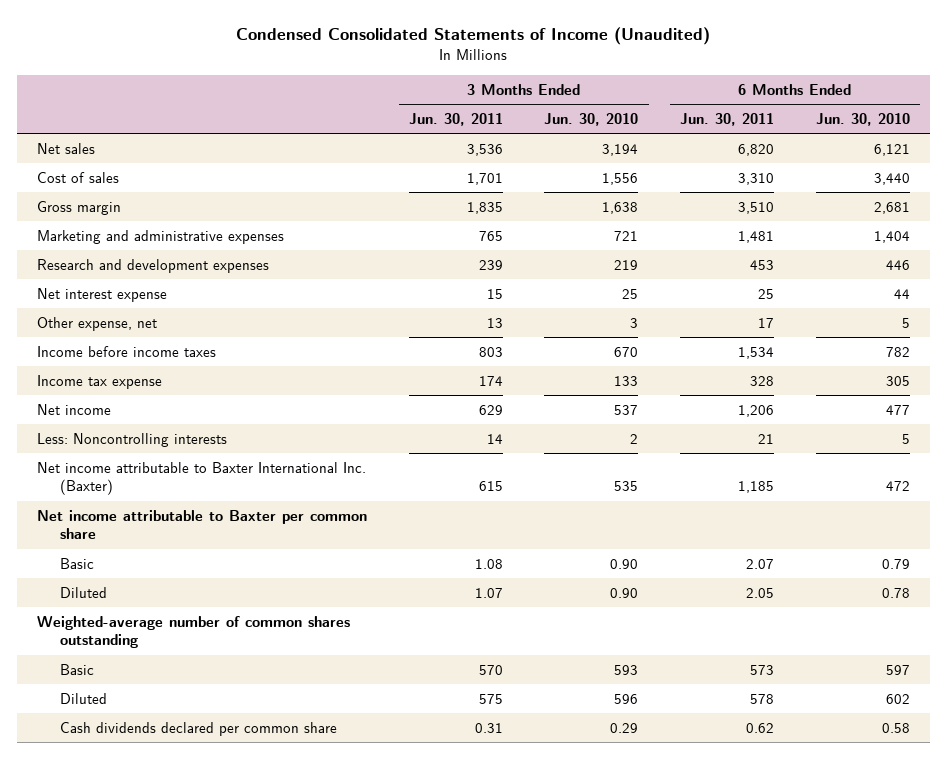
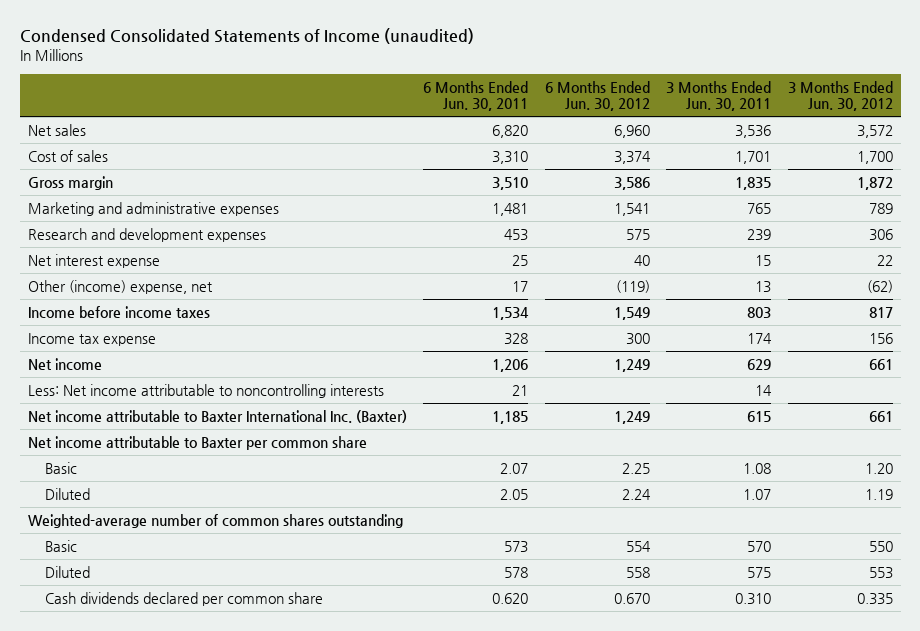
- Condensed Consolidated Statements of Income (Unaudited)
+ Condensed Consolidated Statements of Income (unaudited)
- | 3 Months Ended Jun. 30, 2011 | 3 Months Ended Jun. 30, 2010 | 6 Months Ended Jun. 30, 2011 | 6 Months Ended Jun. 30, 2010
+ | 6 Months Ended Jun. 30, 2011 | 6 Months Ended Jun. 30, 2012 | 3 Months Ended Jun. 30, 2011 | 3 Months Ended Jun. 30, 2012
- Other expense, net | 13 | 3 | 17 | 5
+ Other (income) expense, net | 17 | (119) | 13 | (62)
- Less: Noncontrolling interests | 14 | 2 | 21 | 5
+ Less: Net income attributable to noncontrolling interests | 21 | | 14 |
- Cash dividends declared per common share | 0.31 | 0.29 | 0.62 | 0.58
+ Cash dividends declared per common share | 0.620 | 0.670 | 0.310 | 0.335

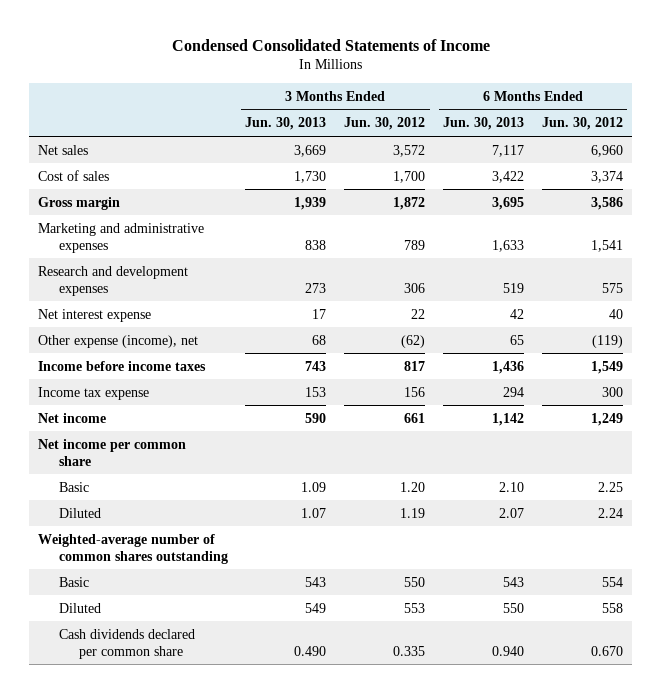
- Condensed Consolidated Statements of Income (unaudited)
+ Condensed Consolidated Statements of Income
- | 6 Months Ended Jun. 30, 2011 | 6 Months Ended Jun. 30, 2012 | 3 Months Ended Jun. 30, 2011 | 3 Months Ended Jun. 30, 2012
+ | 3 Months Ended Jun. 30, 2013 | 3 Months Ended Jun. 30, 2012 | 6 Months Ended Jun. 30, 2013 | 6 Months Ended Jun. 30, 2012
- Other (income) expense, net | 17 | (119) | 13 | (62)
+ Other expense (income), net | 68 | (62) | 65 | (119)
- Less: Net income attributable to noncontrolling interests | 21 | | 14 |
- Net income attributable to Baxter International Inc. (Baxter) | 1,185 | 1,249 | 615 | 661
- Net income attributable to Baxter per common share
+ Net income per common share

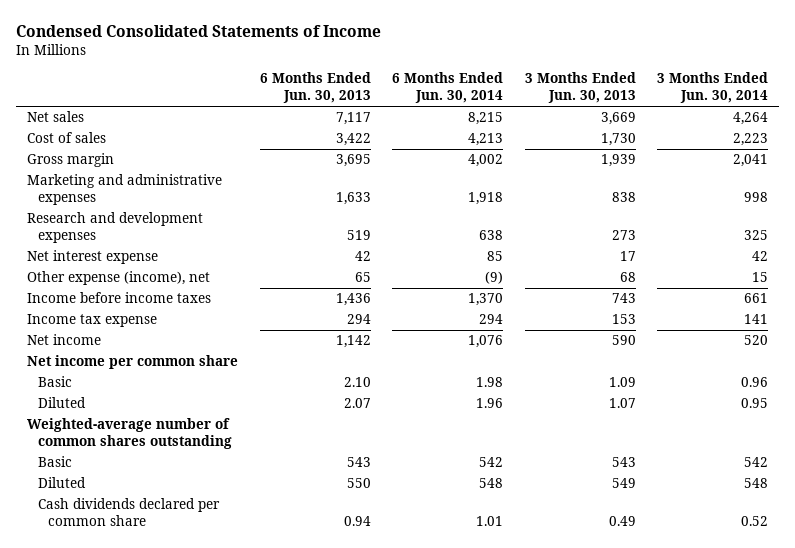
- | 3 Months Ended Jun. 30, 2013 | 3 Months Ended Jun. 30, 2012 | 6 Months Ended Jun. 30, 2013 | 6 Months Ended Jun. 30, 2012
+ | 6 Months Ended Jun. 30, 2013 | 6 Months Ended Jun. 30, 2014 | 3 Months Ended Jun. 30, 2013 | 3 Months Ended Jun. 30, 2014
- Cash dividends declared per common share | 0.490 | 0.335 | 0.940 | 0.670
+ Cash dividends declared per common share | 0.94 | 1.01 | 0.49 | 0.52

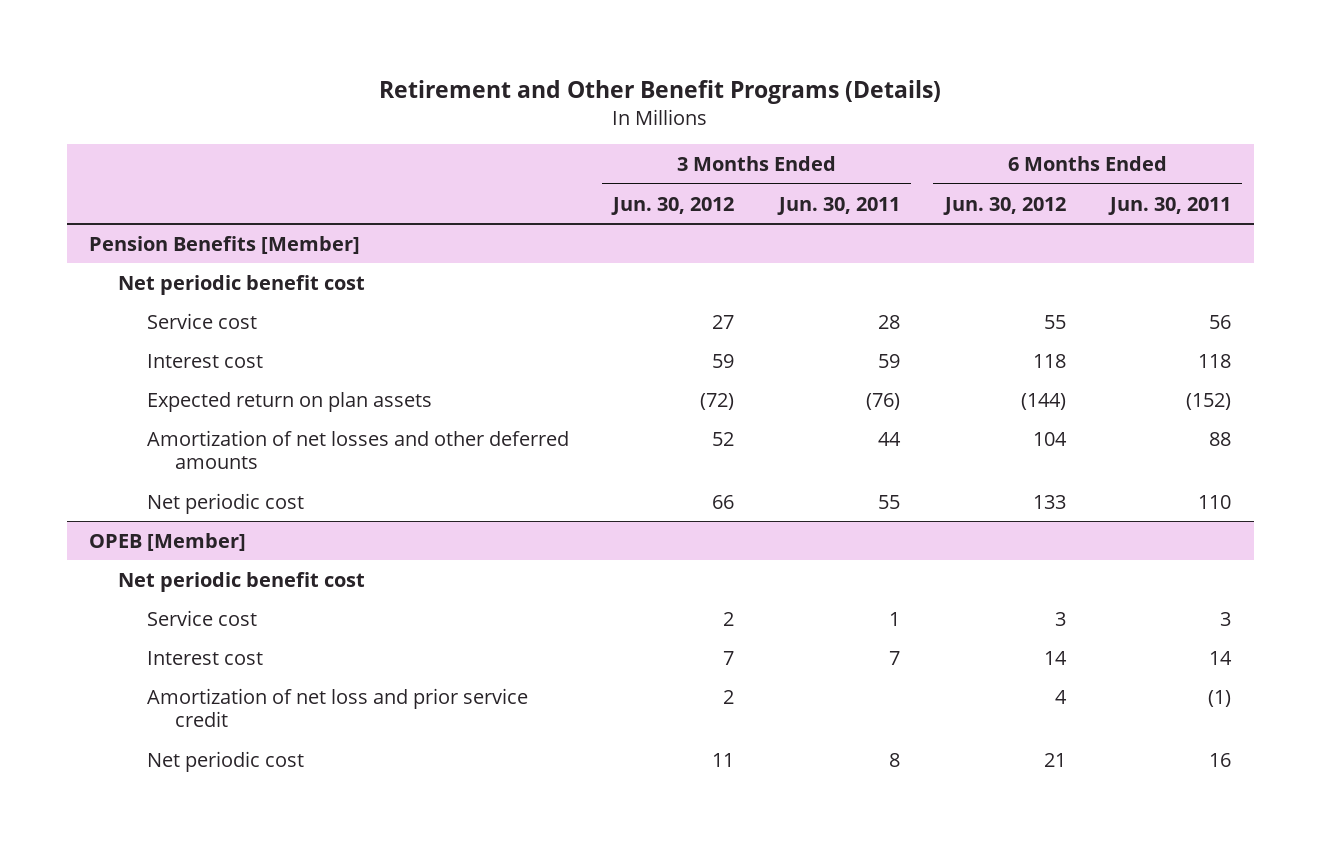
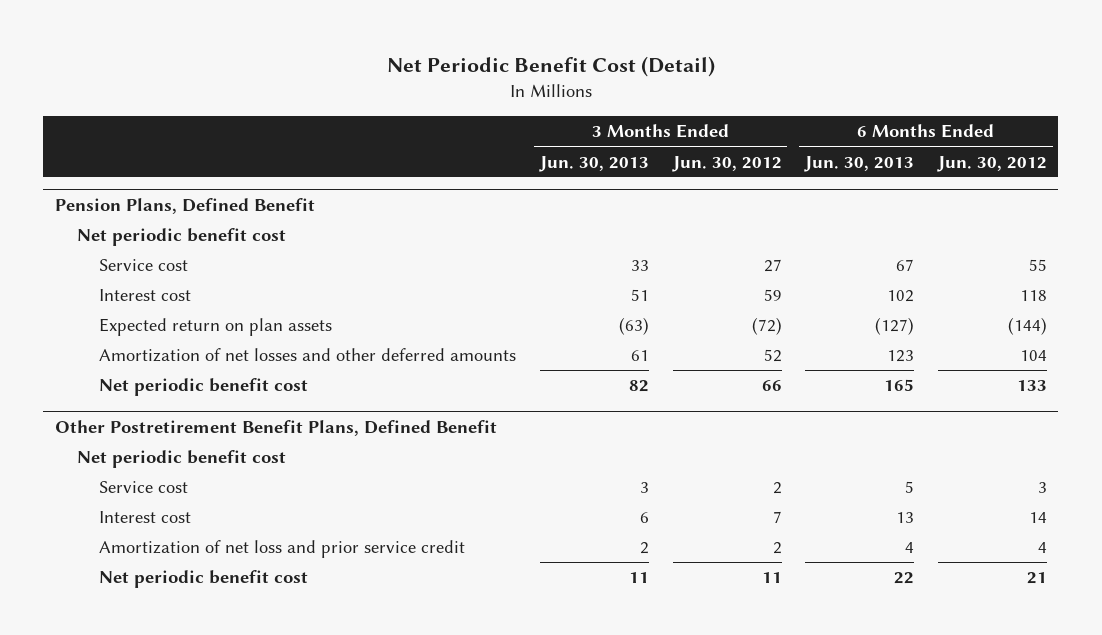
- Retirement and Other Benefit Programs (Details)
+ Net Periodic Benefit Cost (Detail)
- | 3 Months Ended Jun. 30, 2012 | 3 Months Ended Jun. 30, 2011 | 6 Months Ended Jun. 30, 2012 | 6 Months Ended Jun. 30, 2011
+ | 3 Months Ended Jun. 30, 2013 | 3 Months Ended Jun. 30, 2012 | 6 Months Ended Jun. 30, 2013 | 6 Months Ended Jun. 30, 2012
- Pension Benefits [Member]
+ Pension Plans, Defined Benefit
- Net periodic cost | 66 | 55 | 133 | 110
- OPEB [Member]
+ Net periodic benefit cost | 82 | 66 | 165 | 133
+ Other Postretirement Benefit Plans, Defined Benefit
- Net periodic cost | 11 | 8 | 21 | 16
+ Net periodic benefit cost | 11 | 11 | 22 | 21

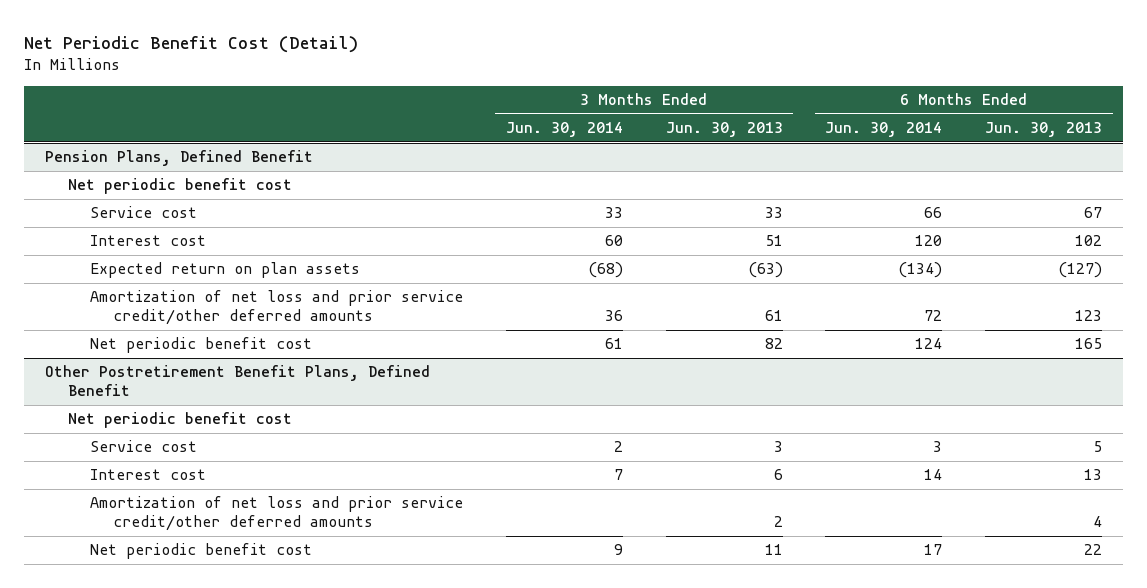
- | 3 Months Ended Jun. 30, 2013 | 3 Months Ended Jun. 30, 2012 | 6 Months Ended Jun. 30, 2013 | 6 Months Ended Jun. 30, 2012
+ | 3 Months Ended Jun. 30, 2014 | 3 Months Ended Jun. 30, 2013 | 6 Months Ended Jun. 30, 2014 | 6 Months Ended Jun. 30, 2013
@ Pension Plans, Defined Benefit
- Amortization of net losses and other deferred amounts | 61 | 52 | 123 | 104
+ Amortization of net loss and prior service credit/other deferred amounts | 36 | 61 | 72 | 123
@ Other Postretirement Benefit Plans, Defined Benefit
- Amortization of net loss and prior service credit | 2 | 2 | 4 | 4
+ Amortization of net loss and prior service credit/other deferred amounts | | 2 | | 4

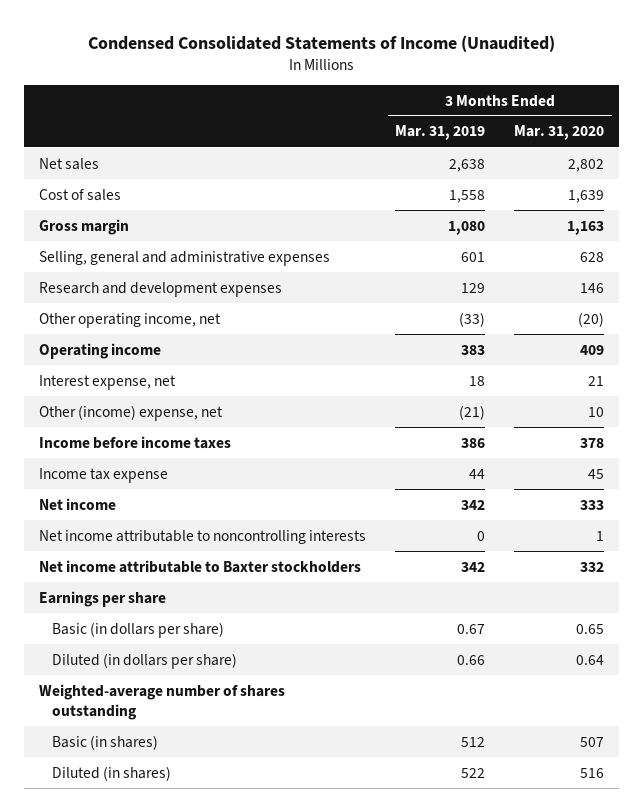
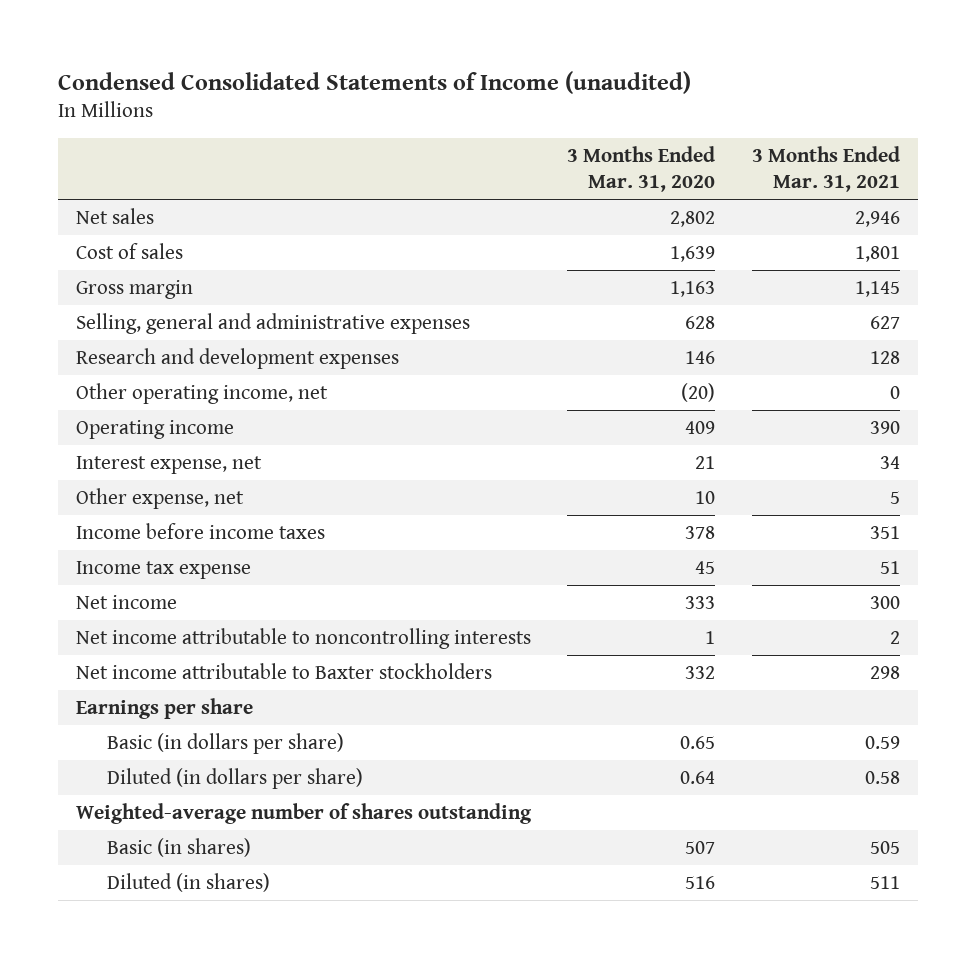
- Condensed Consolidated Statements of Income (Unaudited)
+ Condensed Consolidated Statements of Income (unaudited)
- | 3 Months Ended Mar. 31, 2019 | 3 Months Ended Mar. 31, 2020
+ | 3 Months Ended Mar. 31, 2020 | 3 Months Ended Mar. 31, 2021
- Other (income) expense, net | (21) | 10
+ Other expense, net | 10 | 5

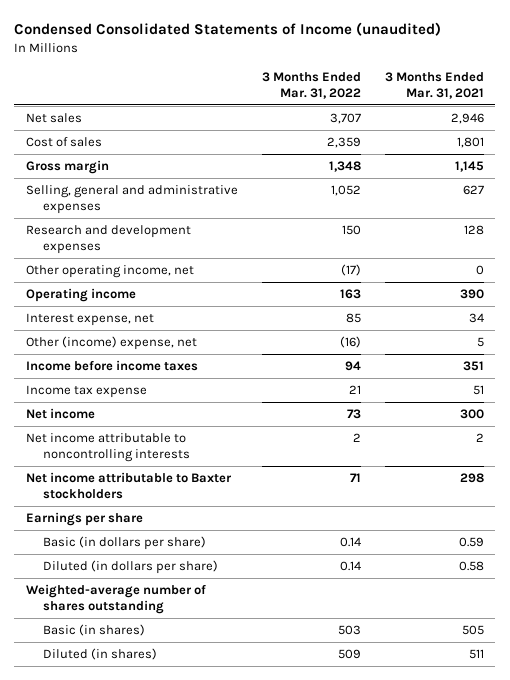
- | 3 Months Ended Mar. 31, 2020 | 3 Months Ended Mar. 31, 2021
+ | 3 Months Ended Mar. 31, 2022 | 3 Months Ended Mar. 31, 2021
- Other expense, net | 10 | 5
+ Other (income) expense, net | (16) | 5

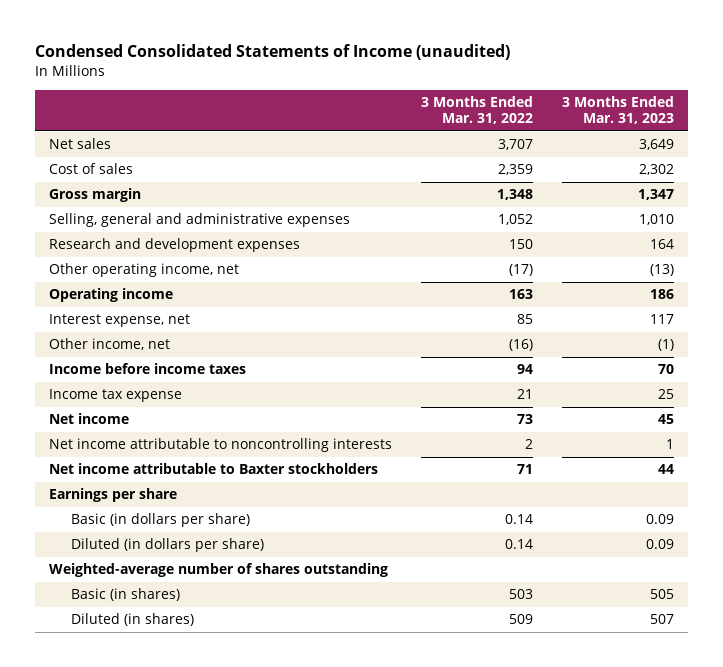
- | 3 Months Ended Mar. 31, 2022 | 3 Months Ended Mar. 31, 2021
+ | 3 Months Ended Mar. 31, 2022 | 3 Months Ended Mar. 31, 2023
- Other (income) expense, net | (16) | 5
+ Other income, net | (16) | (1)

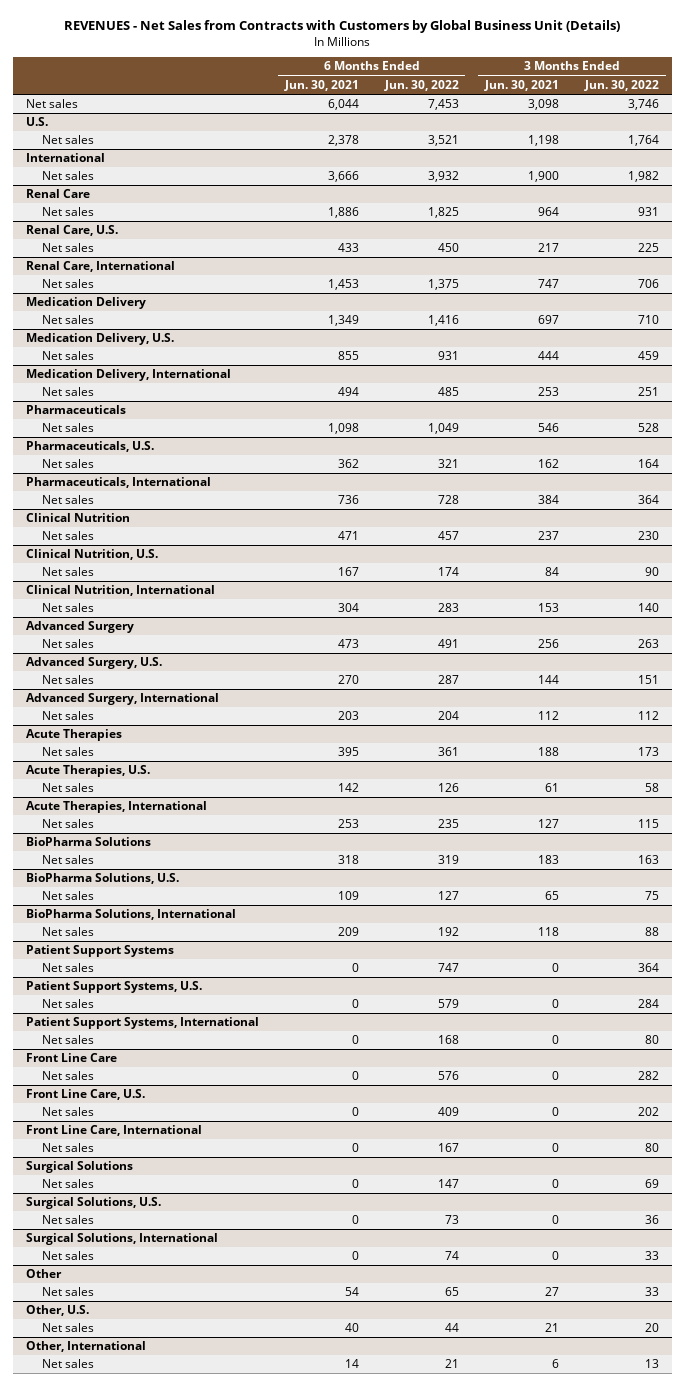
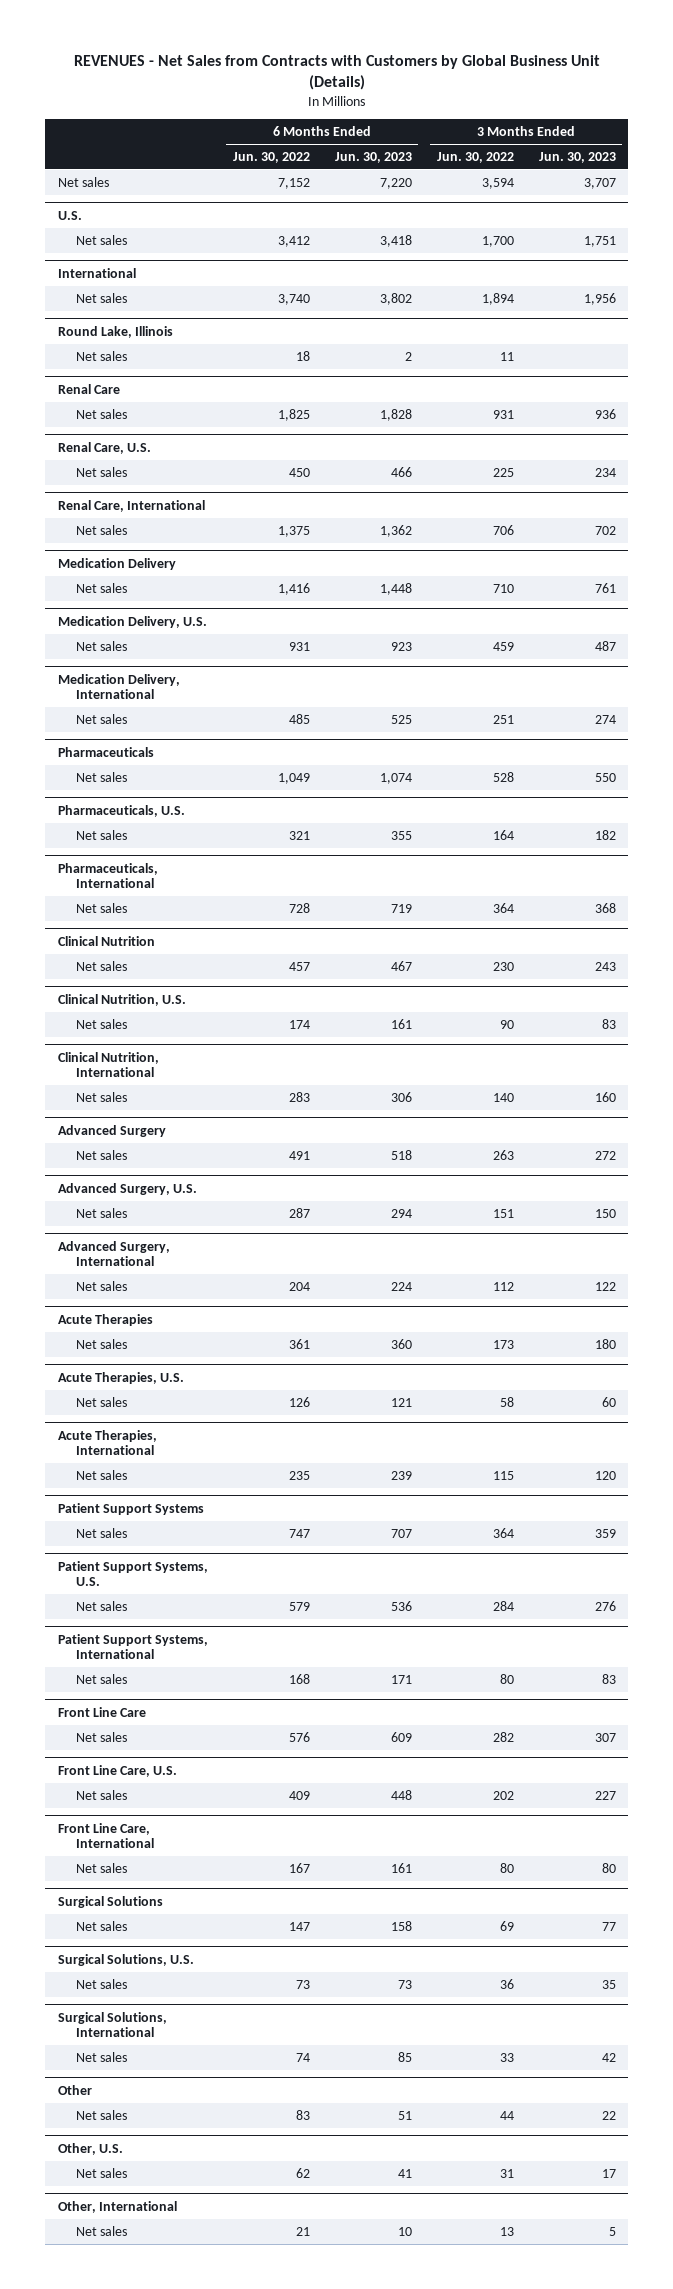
- | 6 Months Ended Jun. 30, 2021 | 6 Months Ended Jun. 30, 2022 | 3 Months Ended Jun. 30, 2021 | 3 Months Ended Jun. 30, 2022
+ | 6 Months Ended Jun. 30, 2022 | 6 Months Ended Jun. 30, 2023 | 3 Months Ended Jun. 30, 2022 | 3 Months Ended Jun. 30, 2023
- Net sales | 6,044 | 7,453 | 3,098 | 3,746
+ Net sales | 7,152 | 7,220 | 3,594 | 3,707
@ U.S.
- Net sales | 2,378 | 3,521 | 1,198 | 1,764
+ Net sales | 3,412 | 3,418 | 1,700 | 1,751
@ International
- Net sales | 3,666 | 3,932 | 1,900 | 1,982
+ Net sales | 3,740 | 3,802 | 1,894 | 1,956
+ Round Lake, Illinois
+ Net sales | 18 | 2 | 11 |
- BioPharma Solutions
- Net sales | 318 | 319 | 183 | 163
- BioPharma Solutions, U.S.
- Net sales | 109 | 127 | 65 | 75
- BioPharma Solutions, International
- Net sales | 209 | 192 | 118 | 88
@ Other
- Net sales | 54 | 65 | 27 | 33
+ Net sales | 83 | 51 | 44 | 22
@ Other, U.S.
- Net sales | 40 | 44 | 21 | 20
+ Net sales | 62 | 41 | 31 | 17

